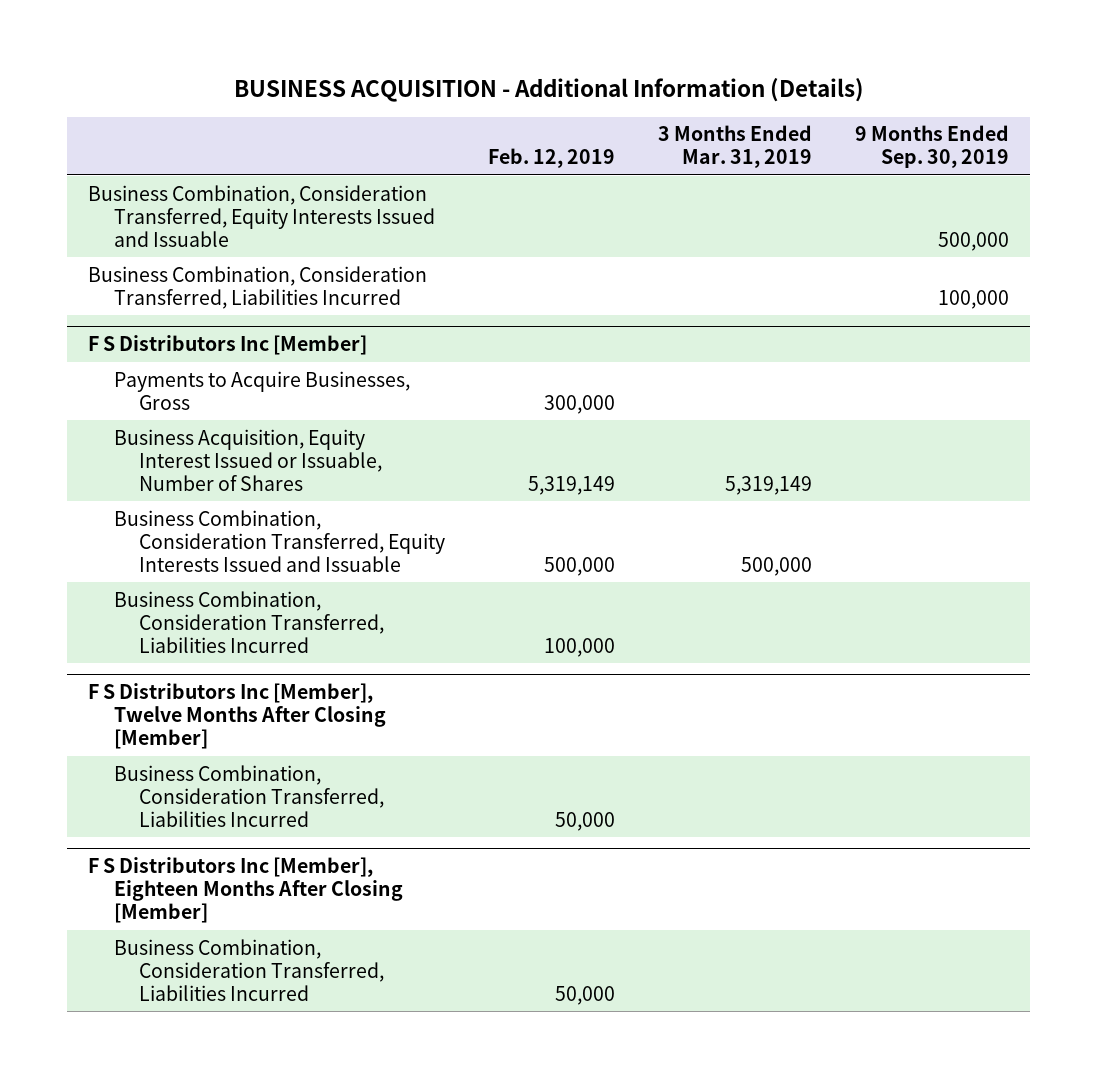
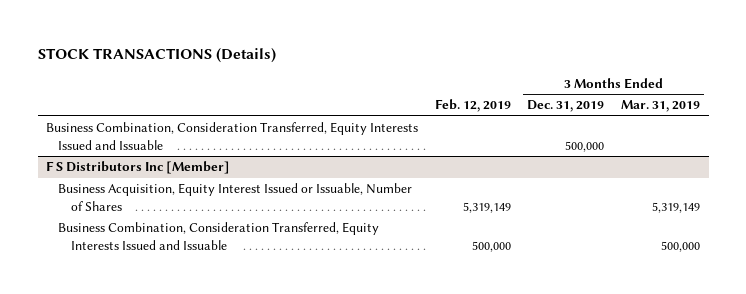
- BUSINESS ACQUISITION - Additional Information (Details)
+ STOCK TRANSACTIONS (Details)
- | Feb. 12, 2019 | 3 Months Ended Mar. 31, 2019 | 9 Months Ended Sep. 30, 2019
+ | Feb. 12, 2019 | 3 Months Ended Dec. 31, 2019 | 3 Months Ended Mar. 31, 2019
- Business Combination, Consideration Transferred, Liabilities Incurred | | | 100,000
@ F S Distributors Inc [Member]
- Payments to Acquire Businesses, Gross | 300,000 | |
- Business Combination, Consideration Transferred, Liabilities Incurred | 100,000 | |
- F S Distributors Inc [Member], Twelve Months After Closing [Member]
- Business Combination, Consideration Transferred, Liabilities Incurred | 50,000 | |
- F S Distributors Inc [Member], Eighteen Months After Closing [Member]
- Business Combination, Consideration Transferred, Liabilities Incurred | 50,000 | |

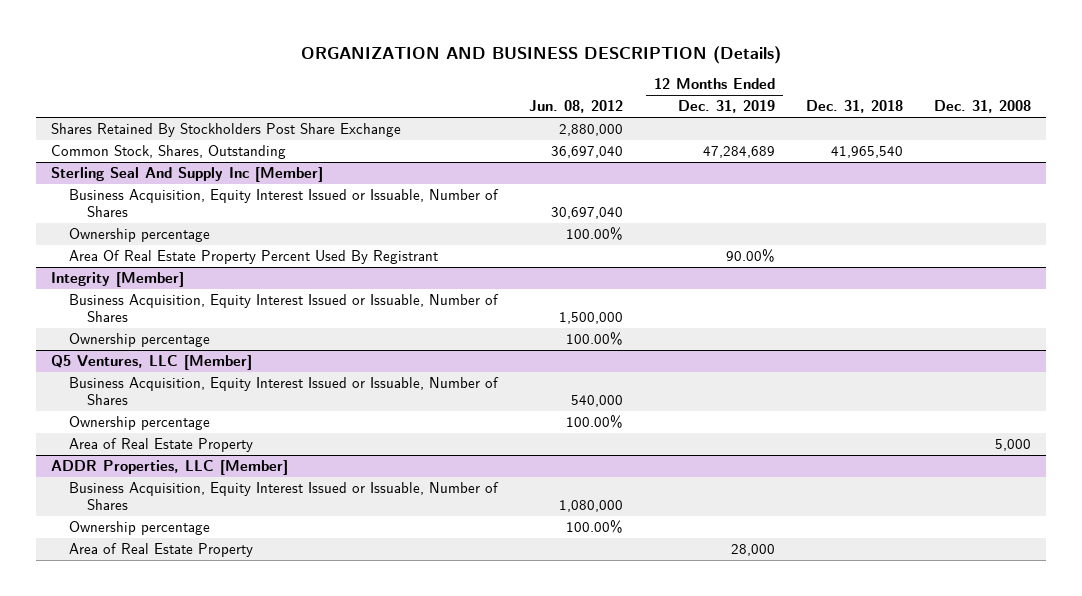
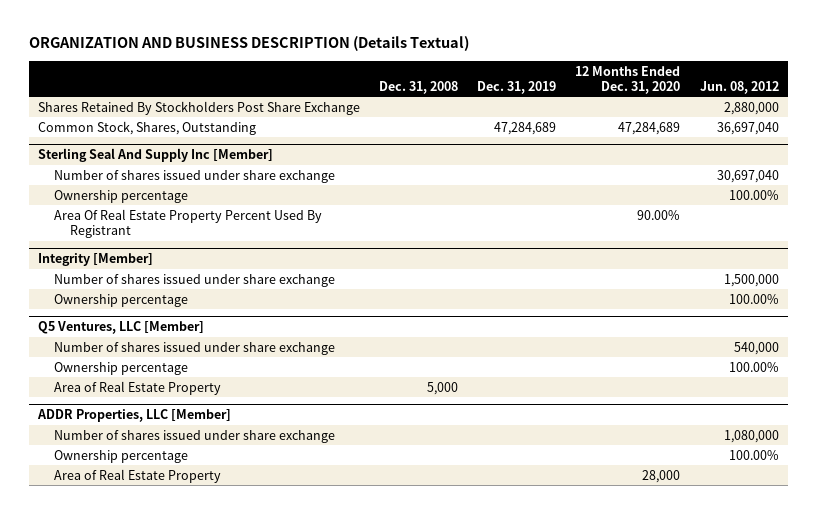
- ORGANIZATION AND BUSINESS DESCRIPTION (Details)
+ ORGANIZATION AND BUSINESS DESCRIPTION (Details Textual)
- | Jun. 08, 2012 | 12 Months Ended Dec. 31, 2019 | Dec. 31, 2018 | Dec. 31, 2008
+ | Dec. 31, 2008 | Dec. 31, 2019 | 12 Months Ended Dec. 31, 2020 | Jun. 08, 2012
@ Sterling Seal And Supply Inc [Member]
- Business Acquisition, Equity Interest Issued or Issuable, Number of Shares | 30,697,040 | | |
+ Number of shares issued under share exchange | | | | 30,697,040
@ Integrity [Member]
- Business Acquisition, Equity Interest Issued or Issuable, Number of Shares | 1,500,000 | | |
+ Number of shares issued under share exchange | | | | 1,500,000
@ Q5 Ventures, LLC [Member]
- Business Acquisition, Equity Interest Issued or Issuable, Number of Shares | 540,000 | | |
+ Number of shares issued under share exchange | | | | 540,000
@ ADDR Properties, LLC [Member]
- Business Acquisition, Equity Interest Issued or Issuable, Number of Shares | 1,080,000 | | |
+ Number of shares issued under share exchange | | | | 1,080,000

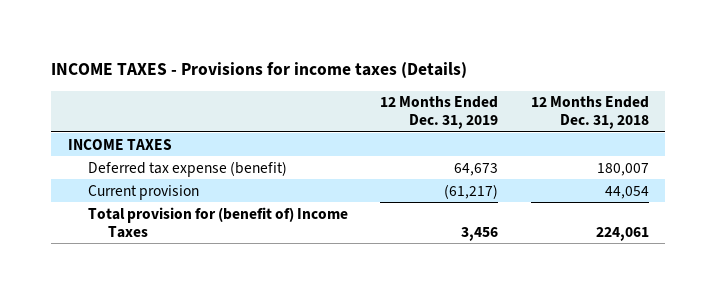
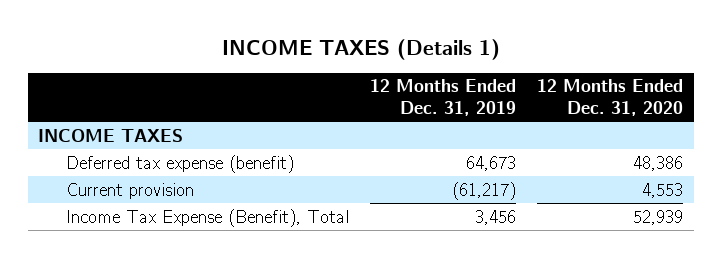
- INCOME TAXES - Provisions for income taxes (Details)
+ INCOME TAXES (Details 1)
- | 12 Months Ended Dec. 31, 2019 | 12 Months Ended Dec. 31, 2018
+ | 12 Months Ended Dec. 31, 2019 | 12 Months Ended Dec. 31, 2020
- Total provision for (benefit of) Income Taxes | 3,456 | 224,061
+ Income Tax Expense (Benefit), Total | 3,456 | 52,939

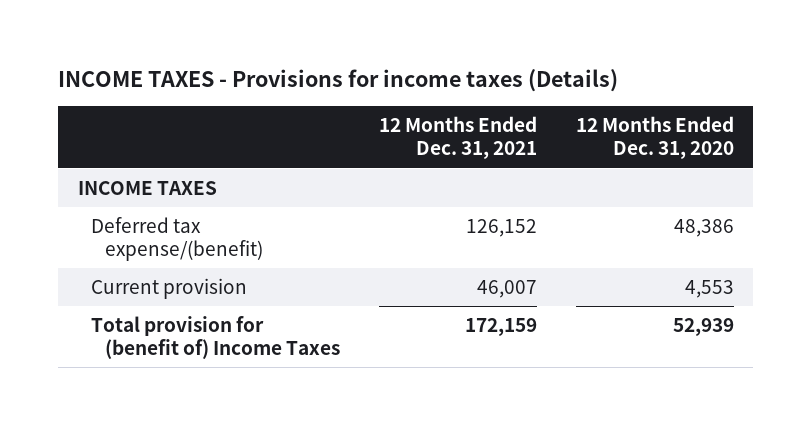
- INCOME TAXES (Details 1)
+ INCOME TAXES - Provisions for income taxes (Details)
- | 12 Months Ended Dec. 31, 2019 | 12 Months Ended Dec. 31, 2020
+ | 12 Months Ended Dec. 31, 2021 | 12 Months Ended Dec. 31, 2020
- Deferred tax expense (benefit) | 64,673 | 48,386
+ Deferred tax expense/(benefit) | 126,152 | 48,386
- Income Tax Expense (Benefit), Total | 3,456 | 52,939
+ Total provision for (benefit of) Income Taxes | 172,159 | 52,939

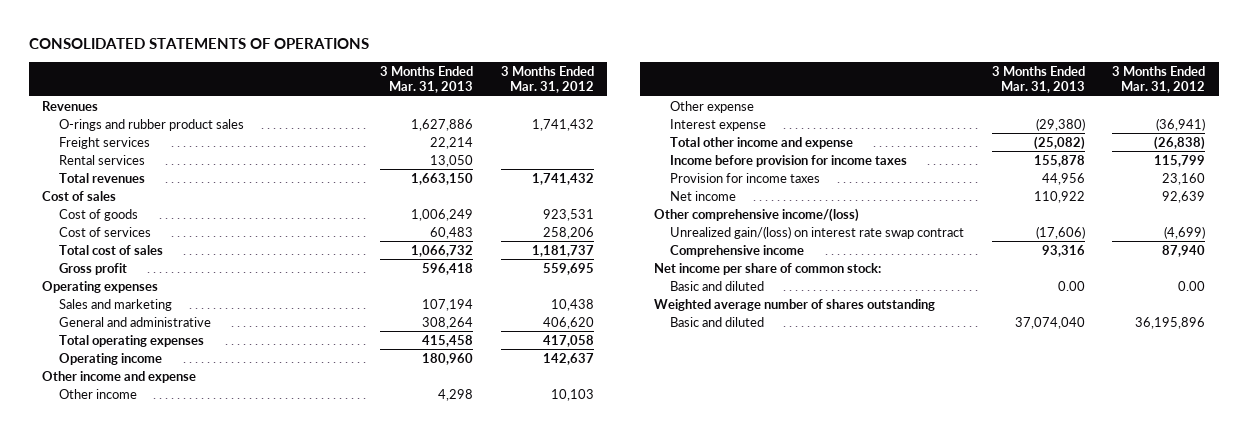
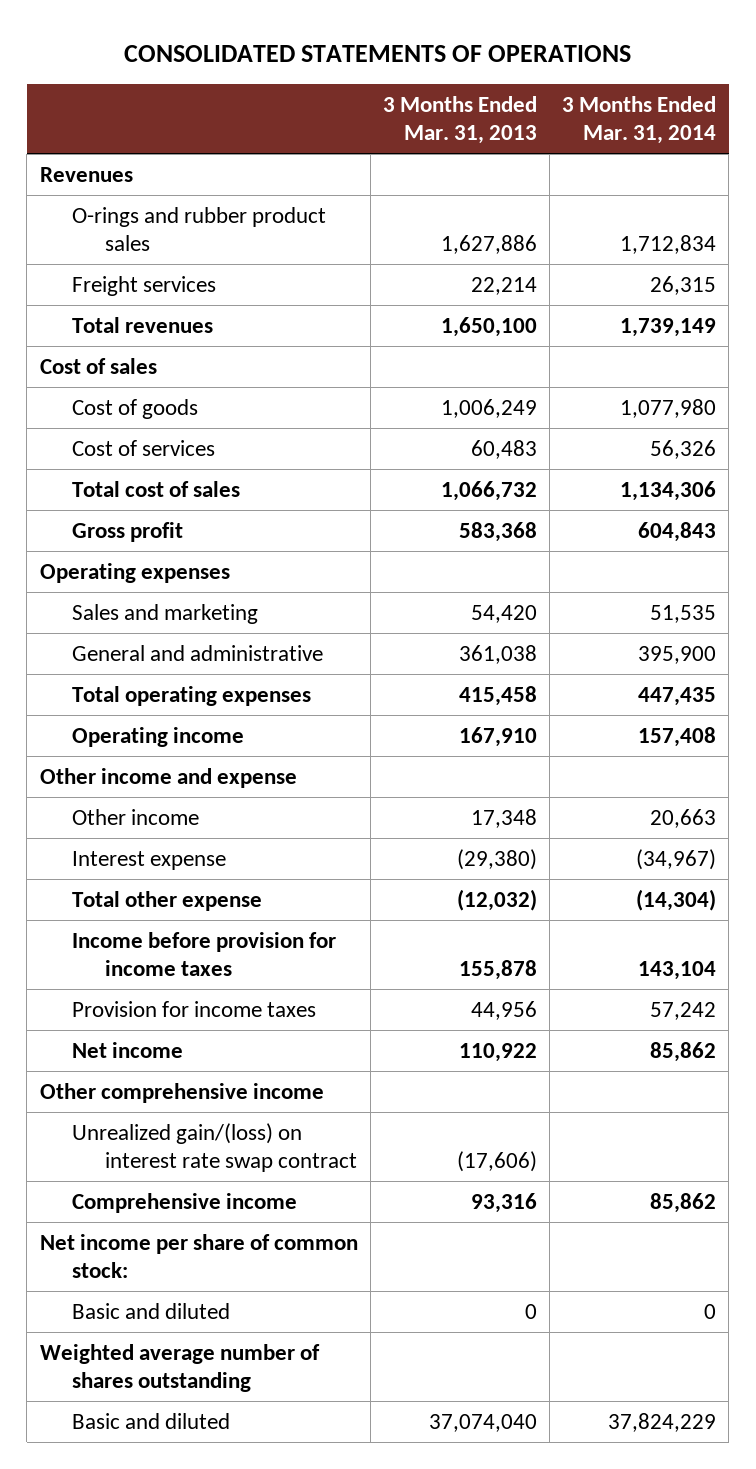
- | 3 Months Ended Mar. 31, 2013 | 3 Months Ended Mar. 31, 2012
+ | 3 Months Ended Mar. 31, 2013 | 3 Months Ended Mar. 31, 2014
- Rental services | 13,050 |
- Total revenues | 1,663,150 | 1,741,432
+ Total revenues | 1,650,100 | 1,739,149
- Gross profit | 596,418 | 559,695
+ Gross profit | 583,368 | 604,843
- Sales and marketing | 107,194 | 10,438
- General and administrative | 308,264 | 406,620
+ Sales and marketing | 54,420 | 51,535
+ General and administrative | 361,038 | 395,900
- Operating income | 180,960 | 142,637
+ Operating income | 167,910 | 157,408
- Other income | 4,298 | 10,103
- Other expense
+ Other income | 17,348 | 20,663
- Total other income and expense | (25,082) | (26,838)
+ Total other expense | (12,032) | (14,304)
- Other comprehensive income/(loss)
+ Other comprehensive income
- Basic and diluted | 0.00 | 0.00
+ Basic and diluted | 0 | 0

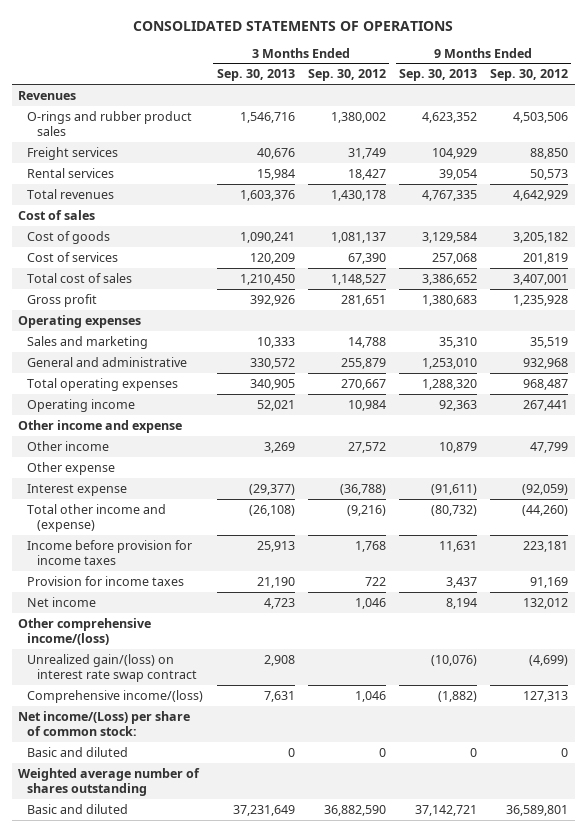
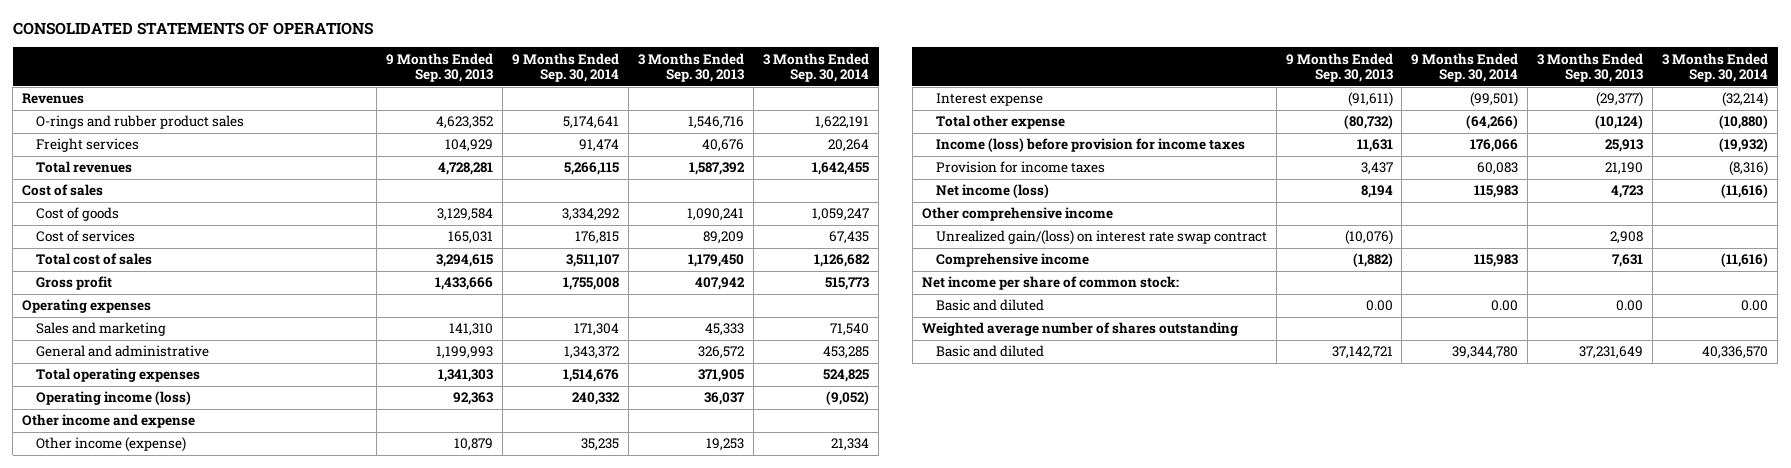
- | 3 Months Ended Sep. 30, 2013 | 3 Months Ended Sep. 30, 2012 | 9 Months Ended Sep. 30, 2013 | 9 Months Ended Sep. 30, 2012
+ | 9 Months Ended Sep. 30, 2013 | 9 Months Ended Sep. 30, 2014 | 3 Months Ended Sep. 30, 2013 | 3 Months Ended Sep. 30, 2014
- Rental services | 15,984 | 18,427 | 39,054 | 50,573
- Total revenues | 1,603,376 | 1,430,178 | 4,767,335 | 4,642,929
+ Total revenues | 4,728,281 | 5,266,115 | 1,587,392 | 1,642,455
- Cost of services | 120,209 | 67,390 | 257,068 | 201,819
- Total cost of sales | 1,210,450 | 1,148,527 | 3,386,652 | 3,407,001
- Gross profit | 392,926 | 281,651 | 1,380,683 | 1,235,928
+ Cost of services | 165,031 | 176,815 | 89,209 | 67,435
+ Total cost of sales | 3,294,615 | 3,511,107 | 1,179,450 | 1,126,682
+ Gross profit | 1,433,666 | 1,755,008 | 407,942 | 515,773
- Sales and marketing | 10,333 | 14,788 | 35,310 | 35,519
- General and administrative | 330,572 | 255,879 | 1,253,010 | 932,968
- Total operating expenses | 340,905 | 270,667 | 1,288,320 | 968,487
- Operating income | 52,021 | 10,984 | 92,363 | 267,441
+ Sales and marketing | 141,310 | 171,304 | 45,333 | 71,540
+ General and administrative | 1,199,993 | 1,343,372 | 326,572 | 453,285
+ Total operating expenses | 1,341,303 | 1,514,676 | 371,905 | 524,825
+ Operating income (loss) | 92,363 | 240,332 | 36,037 | (9,052)
- Other income | 3,269 | 27,572 | 10,879 | 47,799
- Other expense
+ Other income (expense) | 10,879 | 35,235 | 19,253 | 21,334
- Total other income and (expense) | (26,108) | (9,216) | (80,732) | (44,260)
- Income before provision for income taxes | 25,913 | 1,768 | 11,631 | 223,181
+ Total other expense | (80,732) | (64,266) | (10,124) | (10,880)
+ Income (loss) before provision for income taxes | 11,631 | 176,066 | 25,913 | (19,932)
- Net income | 4,723 | 1,046 | 8,194 | 132,012
- Other comprehensive income/(loss)
+ Net income (loss) | 8,194 | 115,983 | 4,723 | (11,616)
+ Other comprehensive income
- Comprehensive income/(loss) | 7,631 | 1,046 | (1,882) | 127,313
- Net income/(Loss) per share of common stock:
- Basic and diluted | 0 | 0 | 0 | 0
+ Comprehensive income | (1,882) | 115,983 | 7,631 | (11,616)
+ Net income per share of common stock:
+ Basic and diluted | 0.00 | 0.00 | 0.00 | 0.00

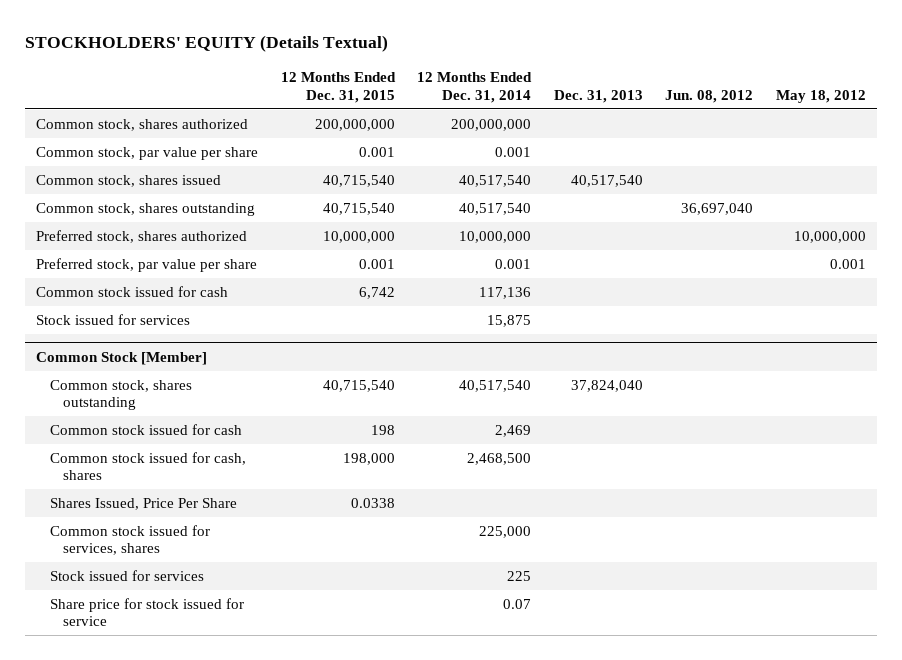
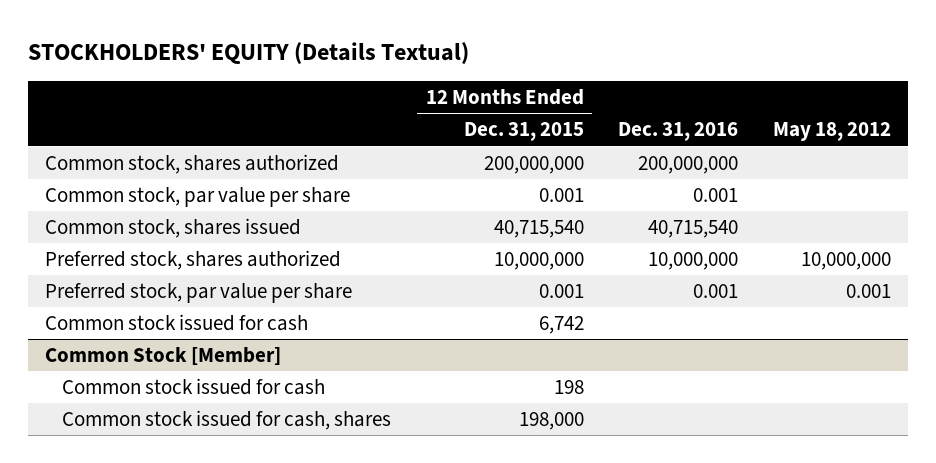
- | 12 Months Ended Dec. 31, 2015 | 12 Months Ended Dec. 31, 2014 | Dec. 31, 2013 | Jun. 08, 2012 | May 18, 2012
+ | 12 Months Ended Dec. 31, 2015 | Dec. 31, 2016 | May 18, 2012
- Common stock, shares outstanding | 40,715,540 | 40,517,540 | | 36,697,040 |
- Stock issued for services | | 15,875 | | |
@ Common Stock [Member]
- Common stock, shares outstanding | 40,715,540 | 40,517,540 | 37,824,040 | |
- Shares Issued, Price Per Share | 0.0338 | | | |
- Common stock issued for services, shares | | 225,000 | | |
- Stock issued for services | | 225 | | |
- Share price for stock issued for service | | 0.07 | | |

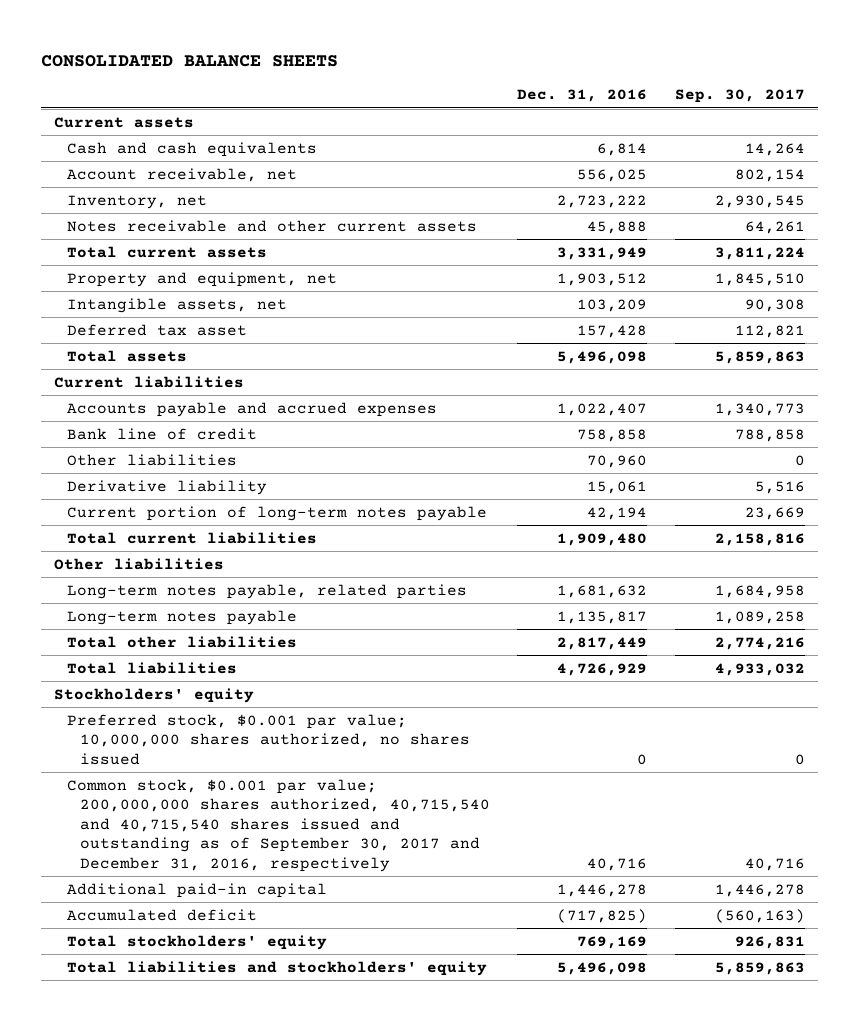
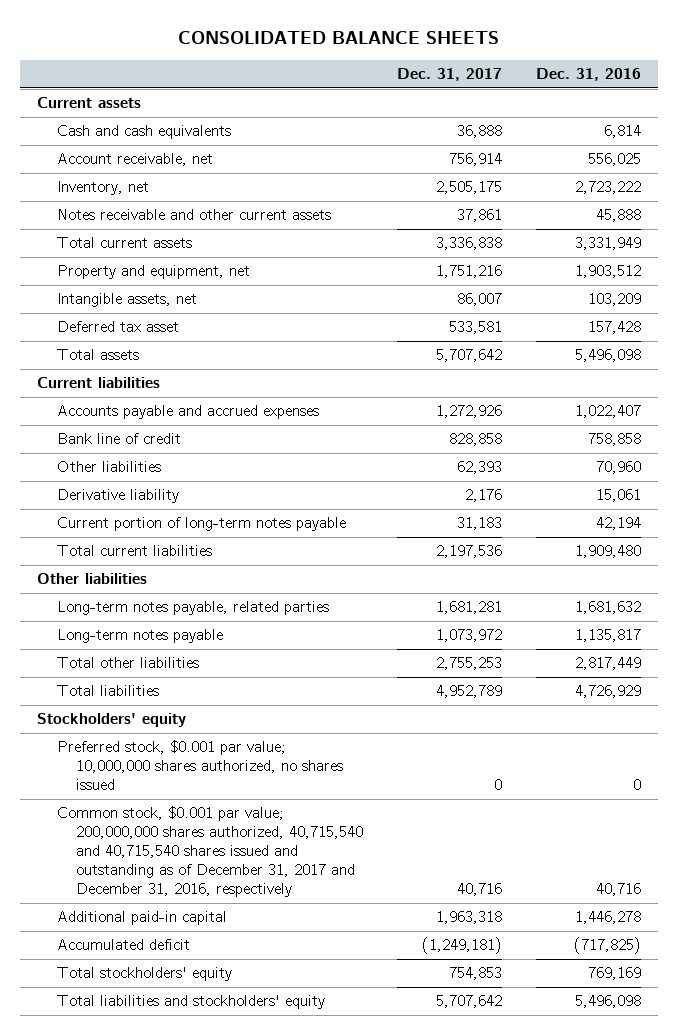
- | Dec. 31, 2016 | Sep. 30, 2017
+ | Dec. 31, 2017 | Dec. 31, 2016
- Common stock, $0.001 par value; 200,000,000 shares authorized, 40,715,540 and 40,715,540 shares issued and outstanding as of September 30, 2017 and December 31, 2016, respectively | 40,716 | 40,716
+ Common stock, $0.001 par value; 200,000,000 shares authorized, 40,715,540 and 40,715,540 shares issued and outstanding as of December 31, 2017 and December 31, 2016, respectively | 40,716 | 40,716

